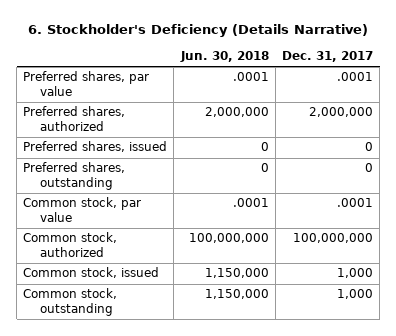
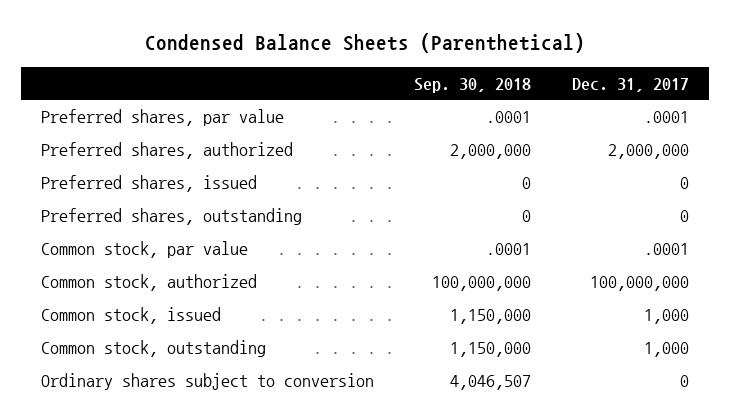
- 6. Stockholder's Deficiency (Details Narrative)
+ Condensed Balance Sheets (Parenthetical)
- | Jun. 30, 2018 | Dec. 31, 2017
+ | Sep. 30, 2018 | Dec. 31, 2017
+ Ordinary shares subject to conversion | 4,046,507 | 0

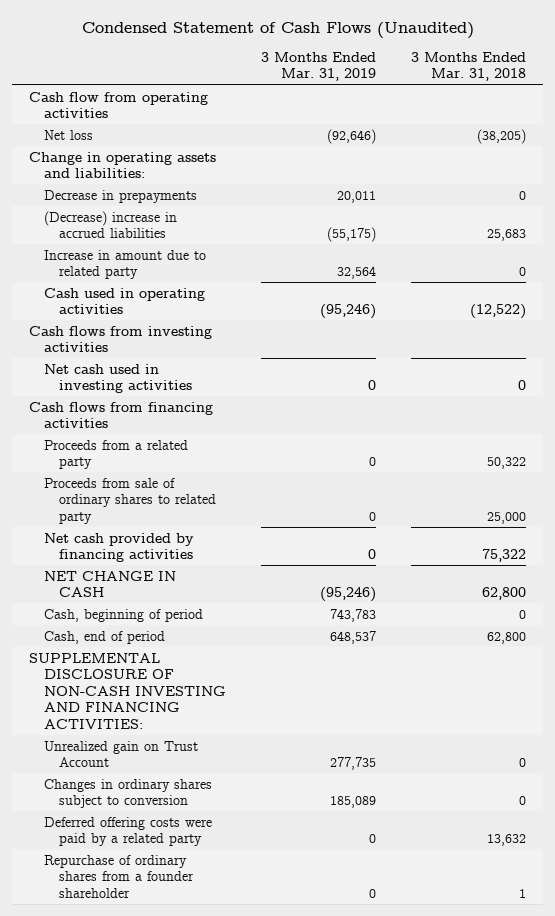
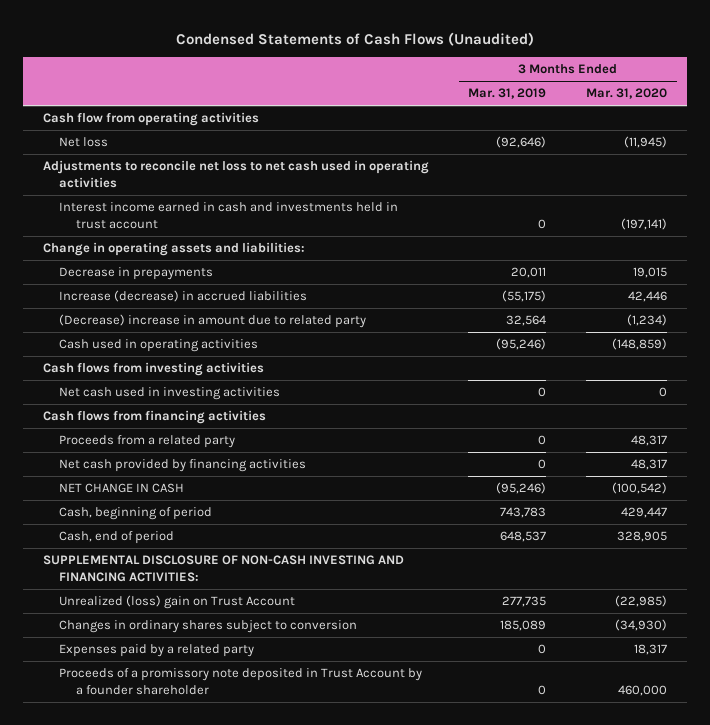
- Condensed Statement of Cash Flows (Unaudited)
+ Condensed Statements of Cash Flows (Unaudited)
- | 3 Months Ended Mar. 31, 2019 | 3 Months Ended Mar. 31, 2018
+ | 3 Months Ended Mar. 31, 2019 | 3 Months Ended Mar. 31, 2020
+ Adjustments to reconcile net loss to net cash used in operating activities
+ Interest income earned in cash and investments held in trust account | 0 | (197,141)
- (Decrease) increase in accrued liabilities | (55,175) | 25,683
- Increase in amount due to related party | 32,564 | 0
+ Increase (decrease) in accrued liabilities | (55,175) | 42,446
+ (Decrease) increase in amount due to related party | 32,564 | (1,234)
- Proceeds from sale of ordinary shares to related party | 0 | 25,000
- Unrealized gain on Trust Account | 277,735 | 0
+ Unrealized (loss) gain on Trust Account | 277,735 | (22,985)
- Deferred offering costs were paid by a related party | 0 | 13,632
- Repurchase of ordinary shares from a founder shareholder | 0 | 1
+ Expenses paid by a related party | 0 | 18,317
+ Proceeds of a promissory note deposited in Trust Account by a founder shareholder | 0 | 460,000

